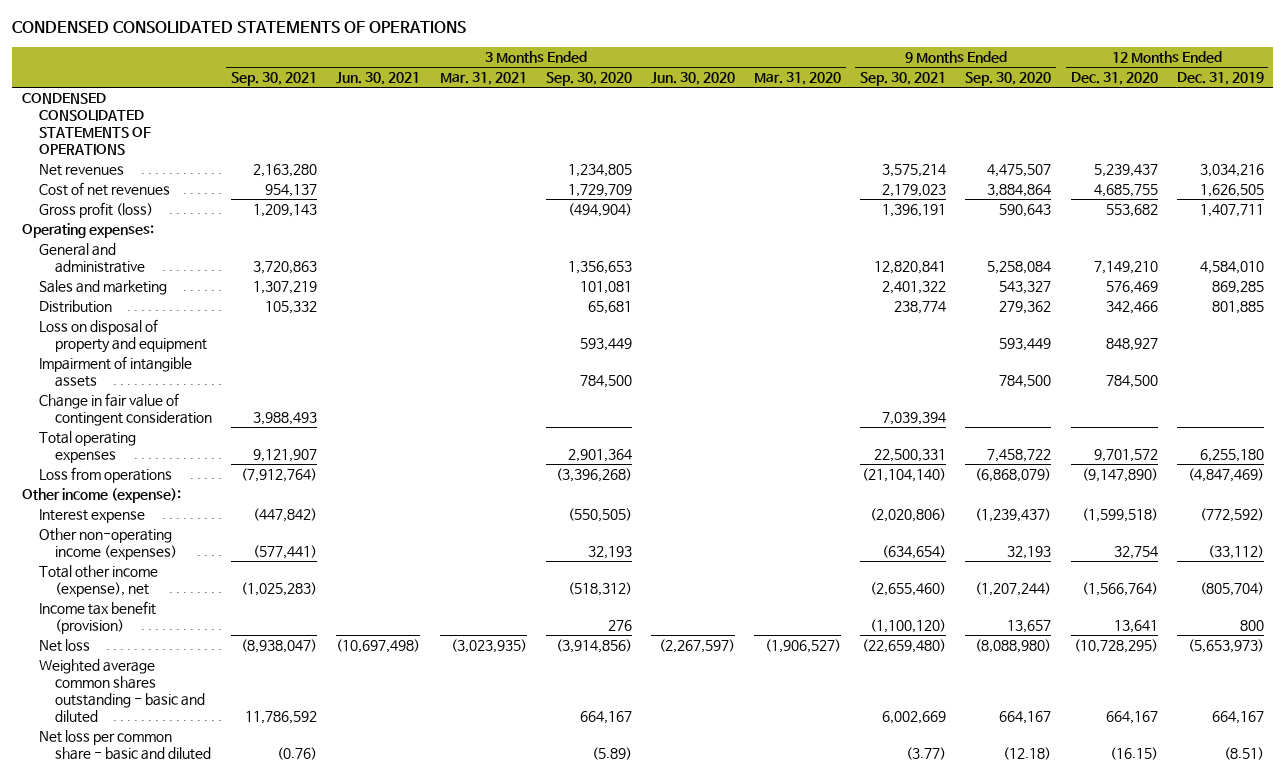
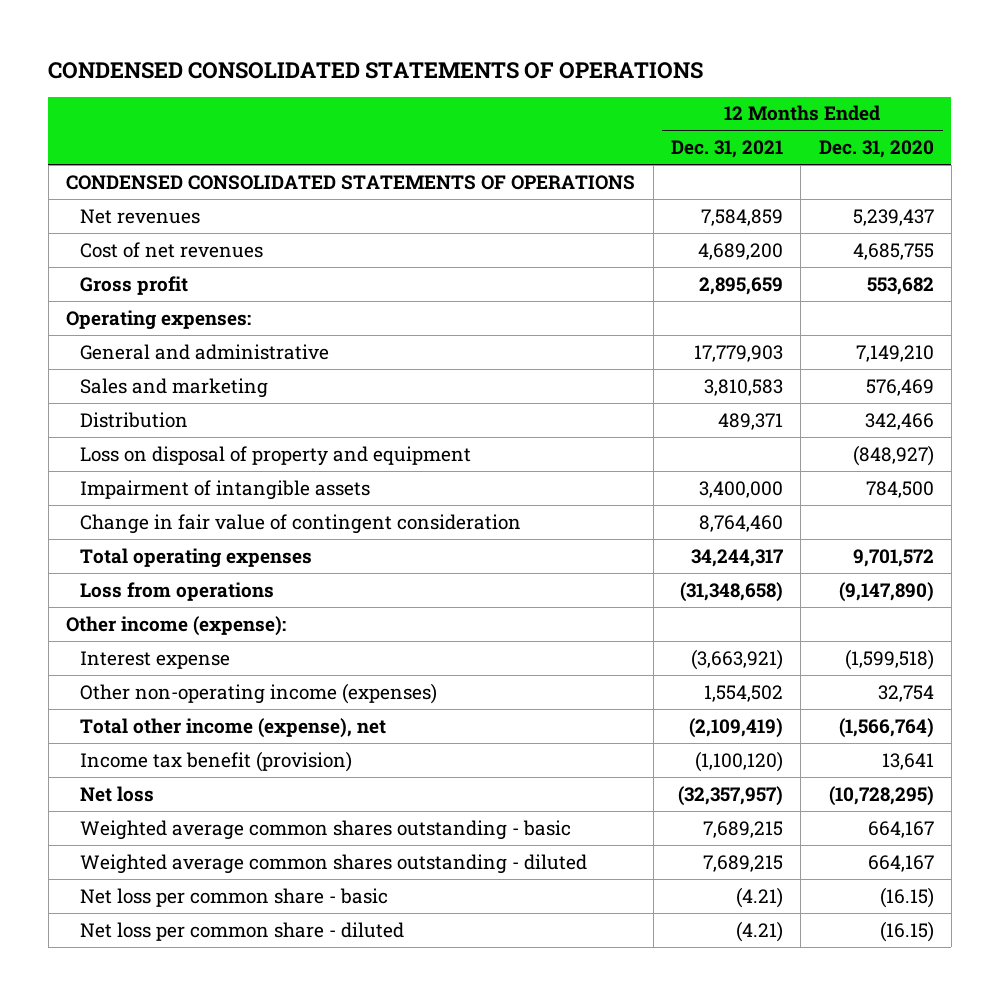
- | 3 Months Ended Sep. 30, 2021 | 3 Months Ended Jun. 30, 2021 | 3 Months Ended Mar. 31, 2021 | 3 Months Ended Sep. 30, 2020 | 3 Months Ended Jun. 30, 2020 | 3 Months Ended Mar. 31, 2020 | 9 Months Ended Sep. 30, 2021 | 9 Months Ended Sep. 30, 2020 | 12 Months Ended Dec. 31, 2020 | 12 Months Ended Dec. 31, 2019
+ | 12 Months Ended Dec. 31, 2021 | 12 Months Ended Dec. 31, 2020
- Gross profit (loss) | 1,209,143 | | | (494,904) | | | 1,396,191 | 590,643 | 553,682 | 1,407,711
+ Gross profit | 2,895,659 | 553,682
- Loss on disposal of property and equipment | | | | 593,449 | | | | 593,449 | 848,927 |
+ Loss on disposal of property and equipment | | (848,927)
- Weighted average common shares outstanding - basic and diluted | 11,786,592 | | | 664,167 | | | 6,002,669 | 664,167 | 664,167 | 664,167
- Net loss per common share - basic and diluted | (0.76) | | | (5.89) | | | (3.77) | (12.18) | (16.15) | (8.51)
+ Weighted average common shares outstanding - basic | 7,689,215 | 664,167
+ Weighted average common shares outstanding - diluted | 7,689,215 | 664,167
+ Net loss per common share - basic | (4.21) | (16.15)
+ Net loss per common share - diluted | (4.21) | (16.15)

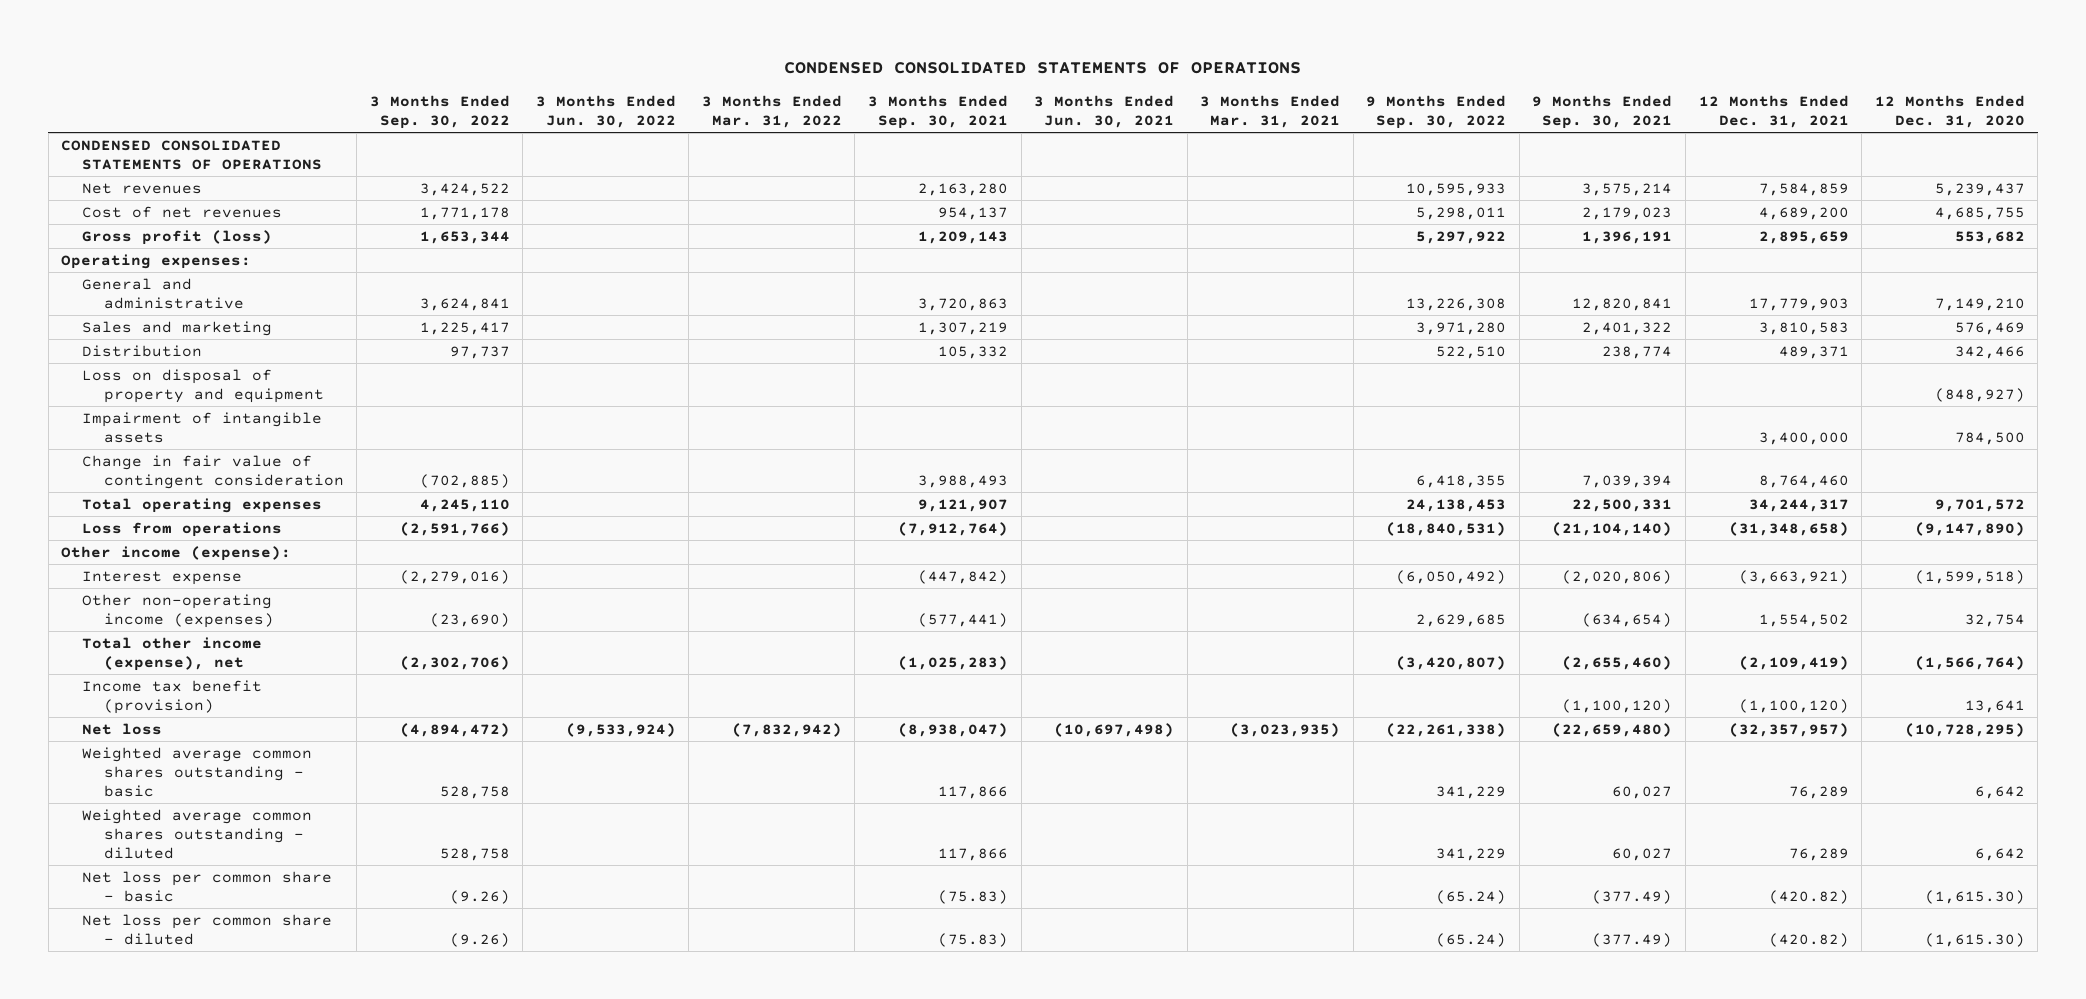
- | 12 Months Ended Dec. 31, 2021 | 12 Months Ended Dec. 31, 2020
+ | 3 Months Ended Sep. 30, 2022 | 3 Months Ended Jun. 30, 2022 | 3 Months Ended Mar. 31, 2022 | 3 Months Ended Sep. 30, 2021 | 3 Months Ended Jun. 30, 2021 | 3 Months Ended Mar. 31, 2021 | 9 Months Ended Sep. 30, 2022 | 9 Months Ended Sep. 30, 2021 | 12 Months Ended Dec. 31, 2021 | 12 Months Ended Dec. 31, 2020
- Gross profit | 2,895,659 | 553,682
+ Gross profit (loss) | 1,653,344 | | | 1,209,143 | | | 5,297,922 | 1,396,191 | 2,895,659 | 553,682
- Weighted average common shares outstanding - basic | 7,689,215 | 664,167
- Weighted average common shares outstanding - diluted | 7,689,215 | 664,167
- Net loss per common share - basic | (4.21) | (16.15)
- Net loss per common share - diluted | (4.21) | (16.15)
+ Weighted average common shares outstanding - basic | 528,758 | | | 117,866 | | | 341,229 | 60,027 | 76,289 | 6,642
+ Weighted average common shares outstanding - diluted | 528,758 | | | 117,866 | | | 341,229 | 60,027 | 76,289 | 6,642
+ Net loss per common share - basic | (9.26) | | | (75.83) | | | (65.24) | (377.49) | (420.82) | (1,615.30)
+ Net loss per common share - diluted | (9.26) | | | (75.83) | | | (65.24) | (377.49) | (420.82) | (1,615.30)

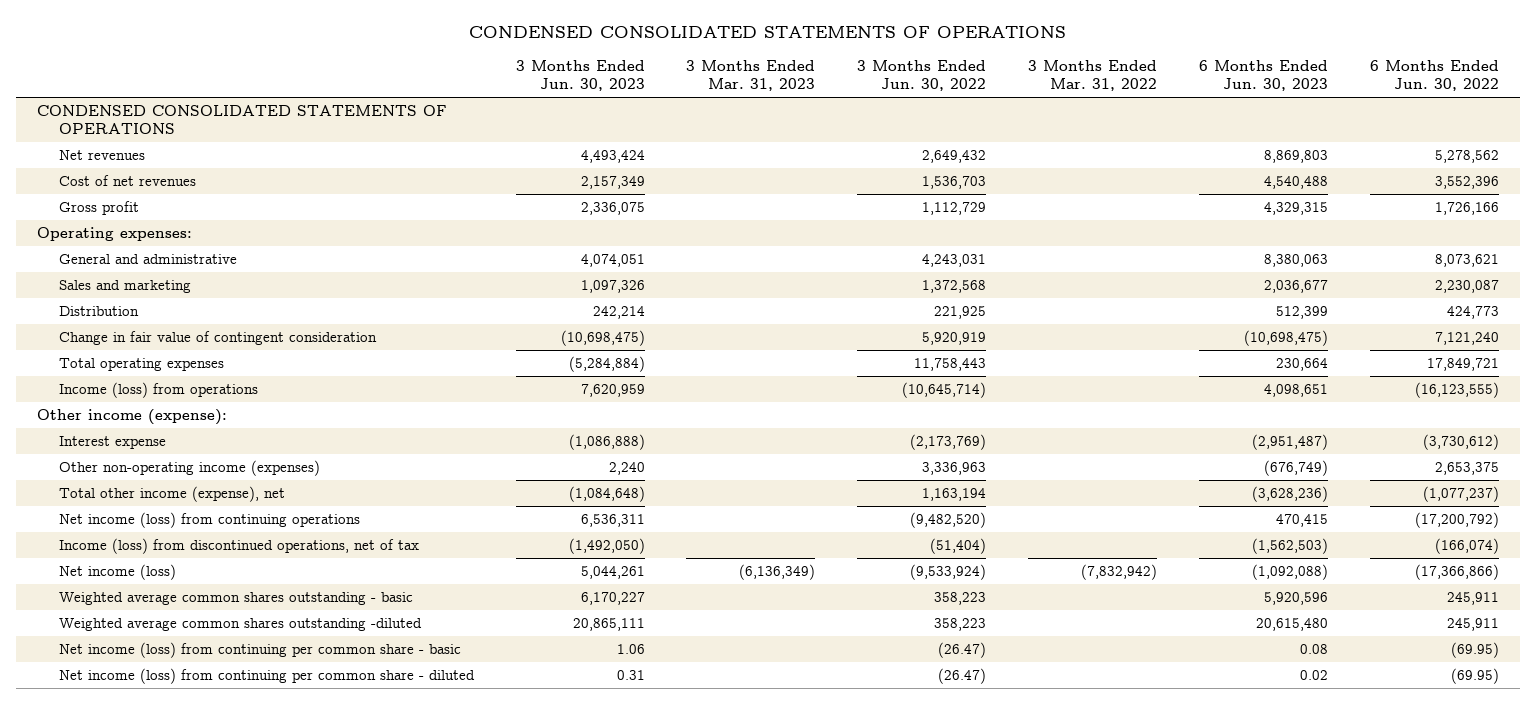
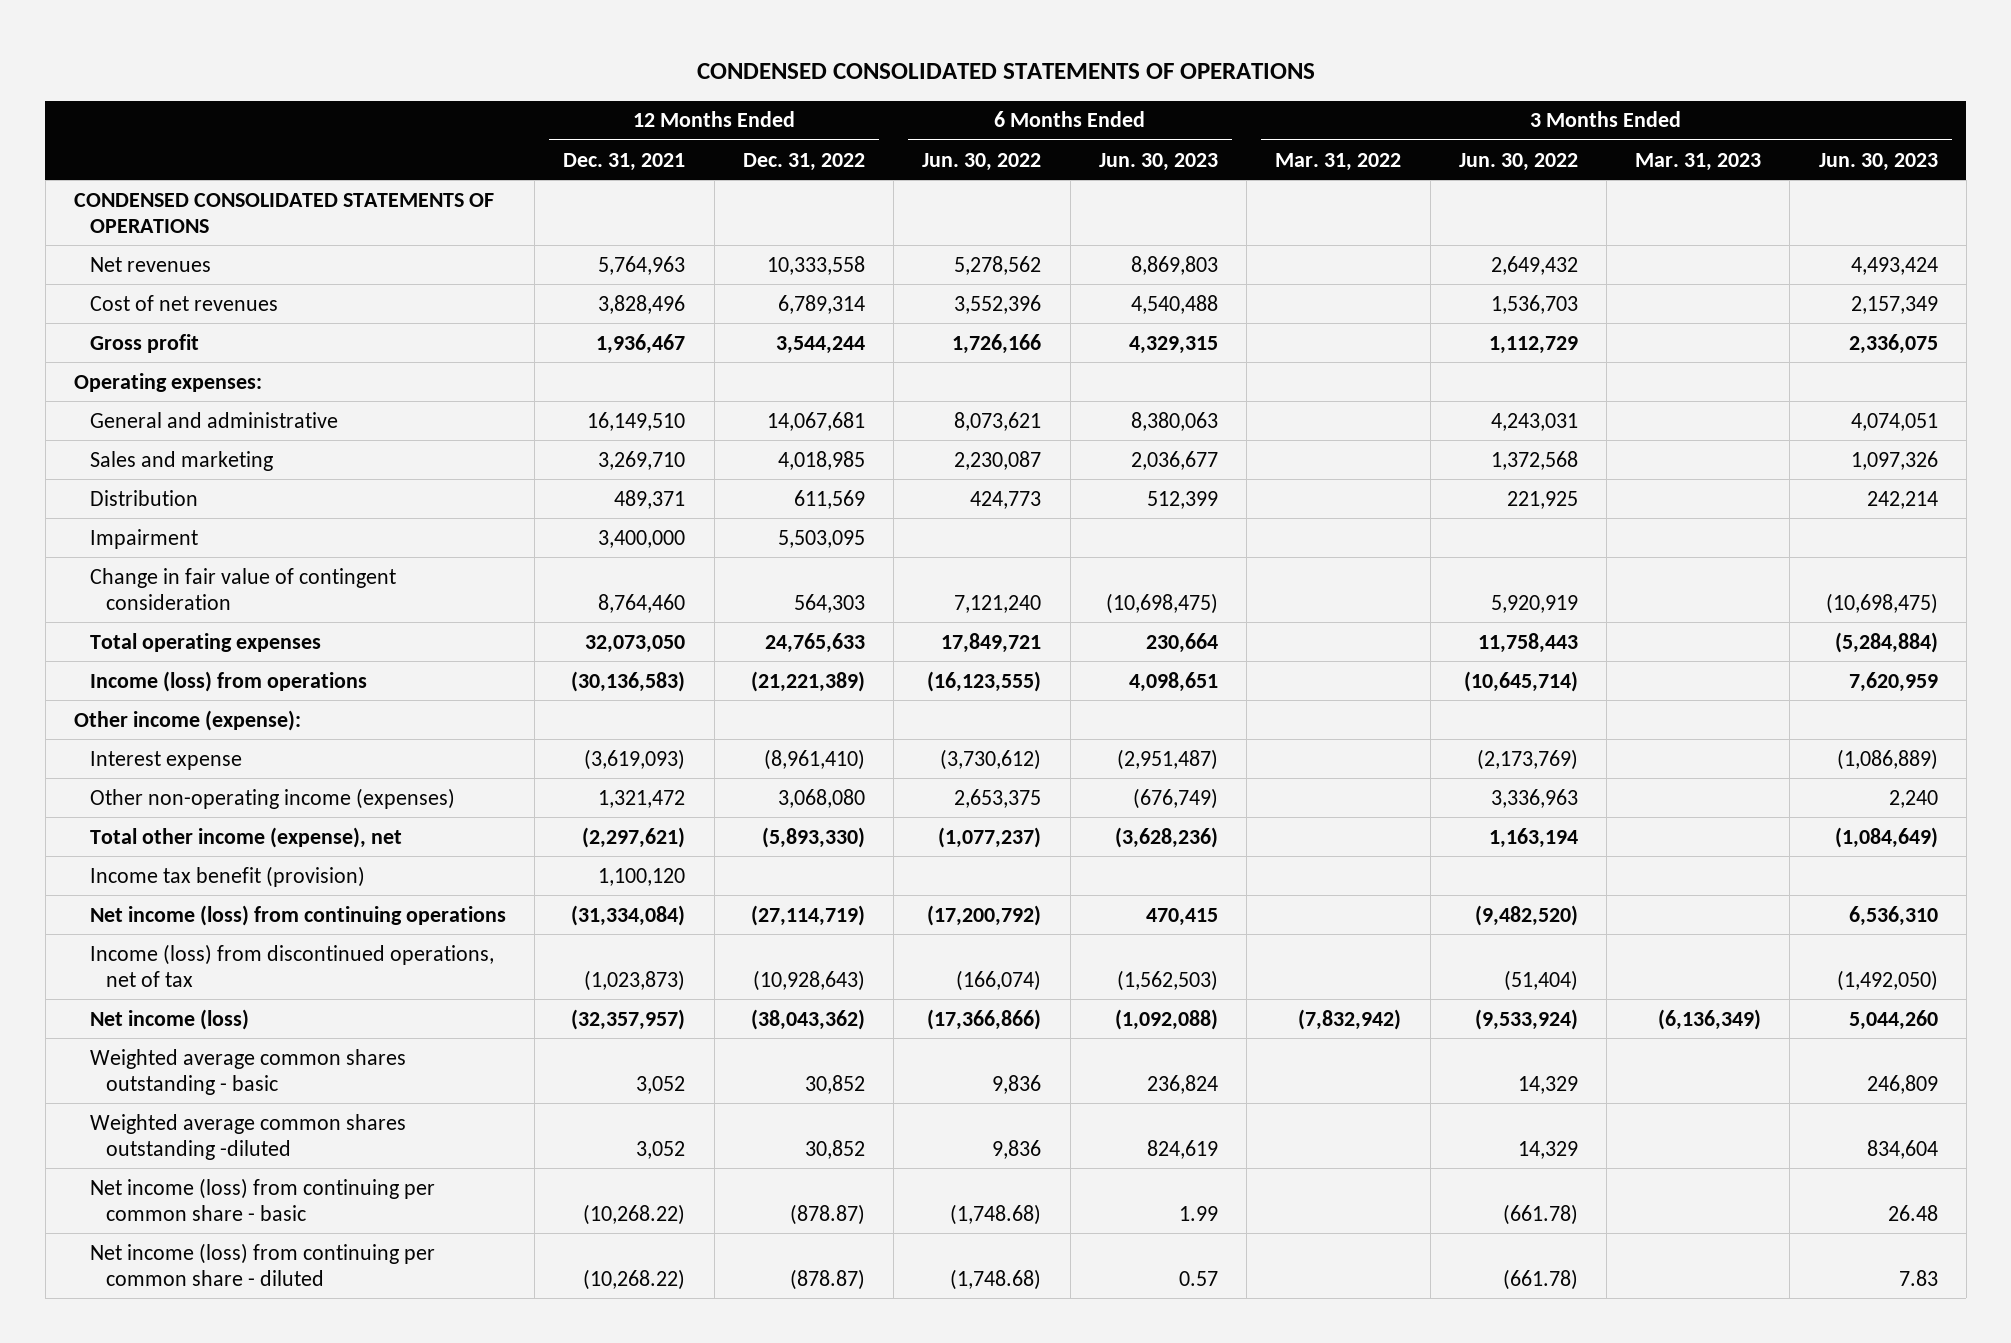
- | 3 Months Ended Jun. 30, 2023 | 3 Months Ended Mar. 31, 2023 | 3 Months Ended Jun. 30, 2022 | 3 Months Ended Mar. 31, 2022 | 6 Months Ended Jun. 30, 2023 | 6 Months Ended Jun. 30, 2022
+ | 12 Months Ended Dec. 31, 2021 | 12 Months Ended Dec. 31, 2022 | 6 Months Ended Jun. 30, 2022 | 6 Months Ended Jun. 30, 2023 | 3 Months Ended Mar. 31, 2022 | 3 Months Ended Jun. 30, 2022 | 3 Months Ended Mar. 31, 2023 | 3 Months Ended Jun. 30, 2023
+ Impairment | 3,400,000 | 5,503,095 | | | | | |
- Interest expense | (1,086,888) | | (2,173,769) | | (2,951,487) | (3,730,612)
+ Interest expense | (3,619,093) | (8,961,410) | (3,730,612) | (2,951,487) | | (2,173,769) | | (1,086,889)
- Total other income (expense), net | (1,084,648) | | 1,163,194 | | (3,628,236) | (1,077,237)
- Net income (loss) from continuing operations | 6,536,311 | | (9,482,520) | | 470,415 | (17,200,792)
+ Total other income (expense), net | (2,297,621) | (5,893,330) | (1,077,237) | (3,628,236) | | 1,163,194 | | (1,084,649)
+ Income tax benefit (provision) | 1,100,120 | | | | | | |
+ Net income (loss) from continuing operations | (31,334,084) | (27,114,719) | (17,200,792) | 470,415 | | (9,482,520) | | 6,536,310
- Net income (loss) | 5,044,261 | (6,136,349) | (9,533,924) | (7,832,942) | (1,092,088) | (17,366,866)
- Weighted average common shares outstanding - basic | 6,170,227 | | 358,223 | | 5,920,596 | 245,911
- Weighted average common shares outstanding -diluted | 20,865,111 | | 358,223 | | 20,615,480 | 245,911
- Net income (loss) from continuing per common share - basic | 1.06 | | (26.47) | | 0.08 | (69.95)
- Net income (loss) from continuing per common share - diluted | 0.31 | | (26.47) | | 0.02 | (69.95)
+ Net income (loss) | (32,357,957) | (38,043,362) | (17,366,866) | (1,092,088) | (7,832,942) | (9,533,924) | (6,136,349) | 5,044,260
+ Weighted average common shares outstanding - basic | 3,052 | 30,852 | 9,836 | 236,824 | | 14,329 | | 246,809
+ Weighted average common shares outstanding -diluted | 3,052 | 30,852 | 9,836 | 824,619 | | 14,329 | | 834,604
+ Net income (loss) from continuing per common share - basic | (10,268.22) | (878.87) | (1,748.68) | 1.99 | | (661.78) | | 26.48
+ Net income (loss) from continuing per common share - diluted | (10,268.22) | (878.87) | (1,748.68) | 0.57 | | (661.78) | | 7.83

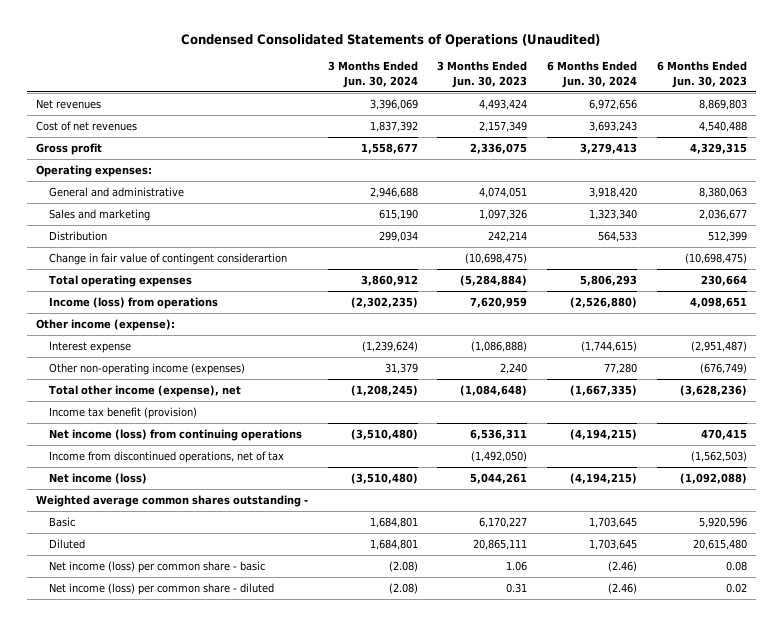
- CONDENSED CONSOLIDATED STATEMENTS OF OPERATIONS
+ Condensed Consolidated Statements of Operations (Unaudited)
- | 12 Months Ended Dec. 31, 2021 | 12 Months Ended Dec. 31, 2022 | 6 Months Ended Jun. 30, 2022 | 6 Months Ended Jun. 30, 2023 | 3 Months Ended Mar. 31, 2022 | 3 Months Ended Jun. 30, 2022 | 3 Months Ended Mar. 31, 2023 | 3 Months Ended Jun. 30, 2023
+ | 3 Months Ended Jun. 30, 2024 | 3 Months Ended Jun. 30, 2023 | 6 Months Ended Jun. 30, 2024 | 6 Months Ended Jun. 30, 2023
- CONDENSED CONSOLIDATED STATEMENTS OF OPERATIONS
- Impairment | 3,400,000 | 5,503,095 | | | | | |
- Change in fair value of contingent consideration | 8,764,460 | 564,303 | 7,121,240 | (10,698,475) | | 5,920,919 | | (10,698,475)
+ Change in fair value of contingent considerartion | | (10,698,475) | | (10,698,475)
- Interest expense | (3,619,093) | (8,961,410) | (3,730,612) | (2,951,487) | | (2,173,769) | | (1,086,889)
+ Interest expense | (1,239,624) | (1,086,888) | (1,744,615) | (2,951,487)
- Total other income (expense), net | (2,297,621) | (5,893,330) | (1,077,237) | (3,628,236) | | 1,163,194 | | (1,084,649)
+ Total other income (expense), net | (1,208,245) | (1,084,648) | (1,667,335) | (3,628,236)
- Net income (loss) from continuing operations | (31,334,084) | (27,114,719) | (17,200,792) | 470,415 | | (9,482,520) | | 6,536,310
- Income (loss) from discontinued operations, net of tax | (1,023,873) | (10,928,643) | (166,074) | (1,562,503) | | (51,404) | | (1,492,050)
- Net income (loss) | (32,357,957) | (38,043,362) | (17,366,866) | (1,092,088) | (7,832,942) | (9,533,924) | (6,136,349) | 5,044,260
- Weighted average common shares outstanding - basic | 3,052 | 30,852 | 9,836 | 236,824 | | 14,329 | | 246,809
- Weighted average common shares outstanding -diluted | 3,052 | 30,852 | 9,836 | 824,619 | | 14,329 | | 834,604
- Net income (loss) from continuing per common share - basic | (10,268.22) | (878.87) | (1,748.68) | 1.99 | | (661.78) | | 26.48
- Net income (loss) from continuing per common share - diluted | (10,268.22) | (878.87) | (1,748.68) | 0.57 | | (661.78) | | 7.83
+ Net income (loss) from continuing operations | (3,510,480) | 6,536,311 | (4,194,215) | 470,415
+ Income from discontinued operations, net of tax | | (1,492,050) | | (1,562,503)
+ Net income (loss) | (3,510,480) | 5,044,261 | (4,194,215) | (1,092,088)
+ Weighted average common shares outstanding -
+ Basic | 1,684,801 | 6,170,227 | 1,703,645 | 5,920,596
+ Diluted | 1,684,801 | 20,865,111 | 1,703,645 | 20,615,480
+ Net income (loss) per common share - basic | (2.08) | 1.06 | (2.46) | 0.08
+ Net income (loss) per common share - diluted | (2.08) | 0.31 | (2.46) | 0.02

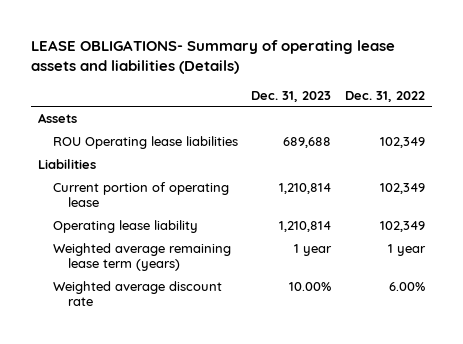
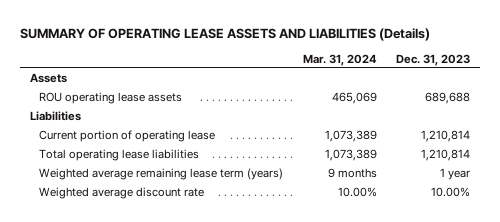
- LEASE OBLIGATIONS- Summary of operating lease assets and liabilities (Details)
+ SUMMARY OF OPERATING LEASE ASSETS AND LIABILITIES (Details)
- | Dec. 31, 2023 | Dec. 31, 2022
+ | Mar. 31, 2024 | Dec. 31, 2023
- ROU Operating lease liabilities | 689,688 | 102,349
+ ROU operating lease assets | 465,069 | 689,688
- Operating lease liability | 1,210,814 | 102,349
+ Total operating lease liabilities | 1,073,389 | 1,210,814

